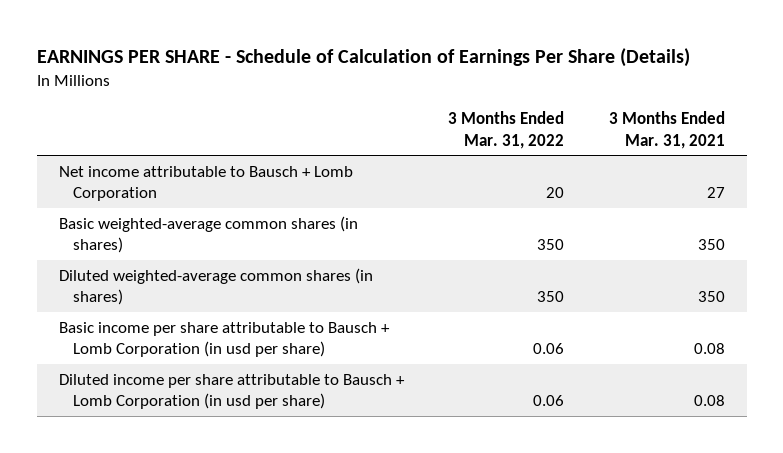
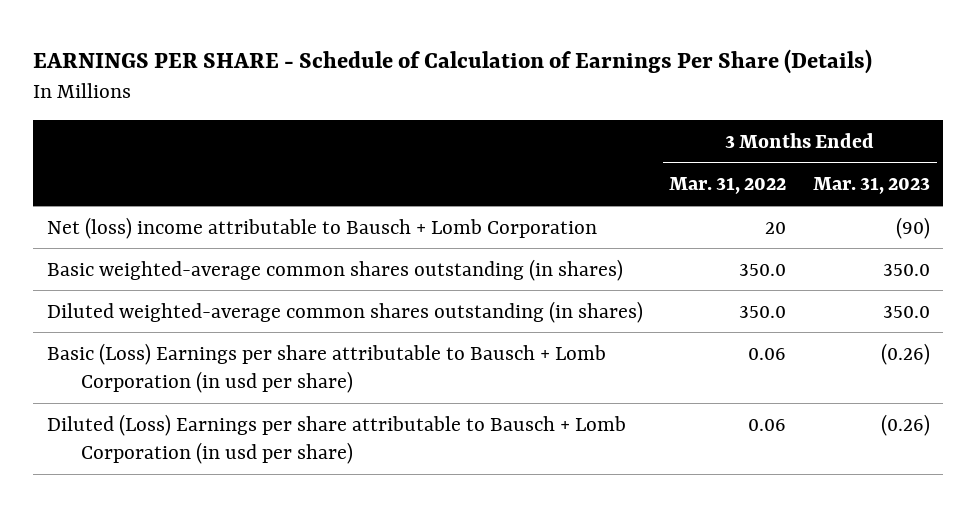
- | 3 Months Ended Mar. 31, 2022 | 3 Months Ended Mar. 31, 2021
+ | 3 Months Ended Mar. 31, 2022 | 3 Months Ended Mar. 31, 2023
- Net income attributable to Bausch + Lomb Corporation | 20 | 27
- Basic weighted-average common shares (in shares) | 350 | 350
- Diluted weighted-average common shares (in shares) | 350 | 350
- Basic income per share attributable to Bausch + Lomb Corporation (in usd per share) | 0.06 | 0.08
- Diluted income per share attributable to Bausch + Lomb Corporation (in usd per share) | 0.06 | 0.08
+ Net (loss) income attributable to Bausch + Lomb Corporation | 20 | (90)
+ Basic weighted-average common shares outstanding (in shares) | 350.0 | 350.0
+ Diluted weighted-average common shares outstanding (in shares) | 350.0 | 350.0
+ Basic (Loss) Earnings per share attributable to Bausch + Lomb Corporation (in usd per share) | 0.06 | (0.26)
+ Diluted (Loss) Earnings per share attributable to Bausch + Lomb Corporation (in usd per share) | 0.06 | (0.26)

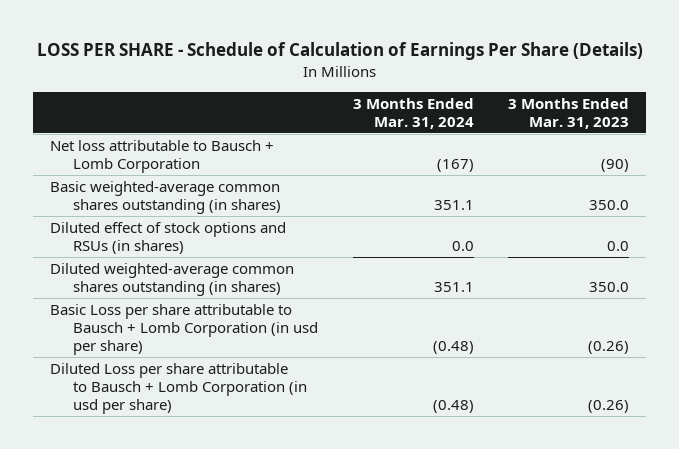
- EARNINGS PER SHARE - Schedule of Calculation of Earnings Per Share (Details)
+ LOSS PER SHARE - Schedule of Calculation of Earnings Per Share (Details)
- | 3 Months Ended Mar. 31, 2022 | 3 Months Ended Mar. 31, 2023
+ | 3 Months Ended Mar. 31, 2024 | 3 Months Ended Mar. 31, 2023
- Net (loss) income attributable to Bausch + Lomb Corporation | 20 | (90)
+ Net loss attributable to Bausch + Lomb Corporation | (167) | (90)
+ Diluted effect of stock options and RSUs (in shares) | 0.0 | 0.0
- Basic (Loss) Earnings per share attributable to Bausch + Lomb Corporation (in usd per share) | 0.06 | (0.26)
- Diluted (Loss) Earnings per share attributable to Bausch + Lomb Corporation (in usd per share) | 0.06 | (0.26)
+ Basic Loss per share attributable to Bausch + Lomb Corporation (in usd per share) | (0.48) | (0.26)
+ Diluted Loss per share attributable to Bausch + Lomb Corporation (in usd per share) | (0.48) | (0.26)

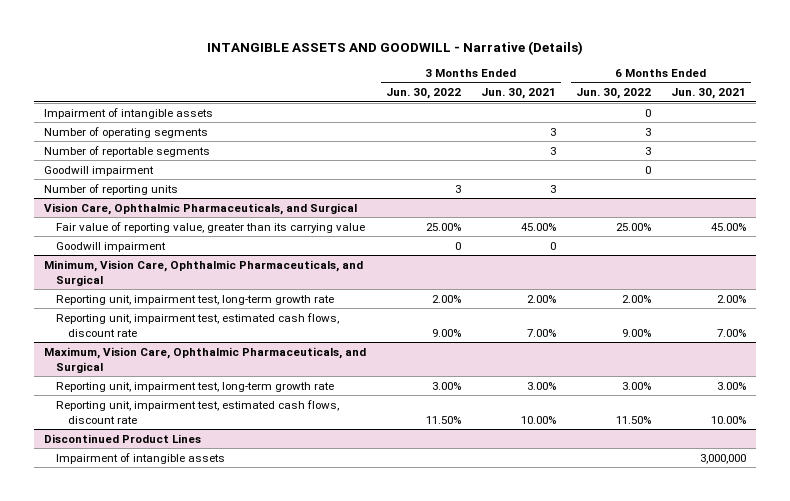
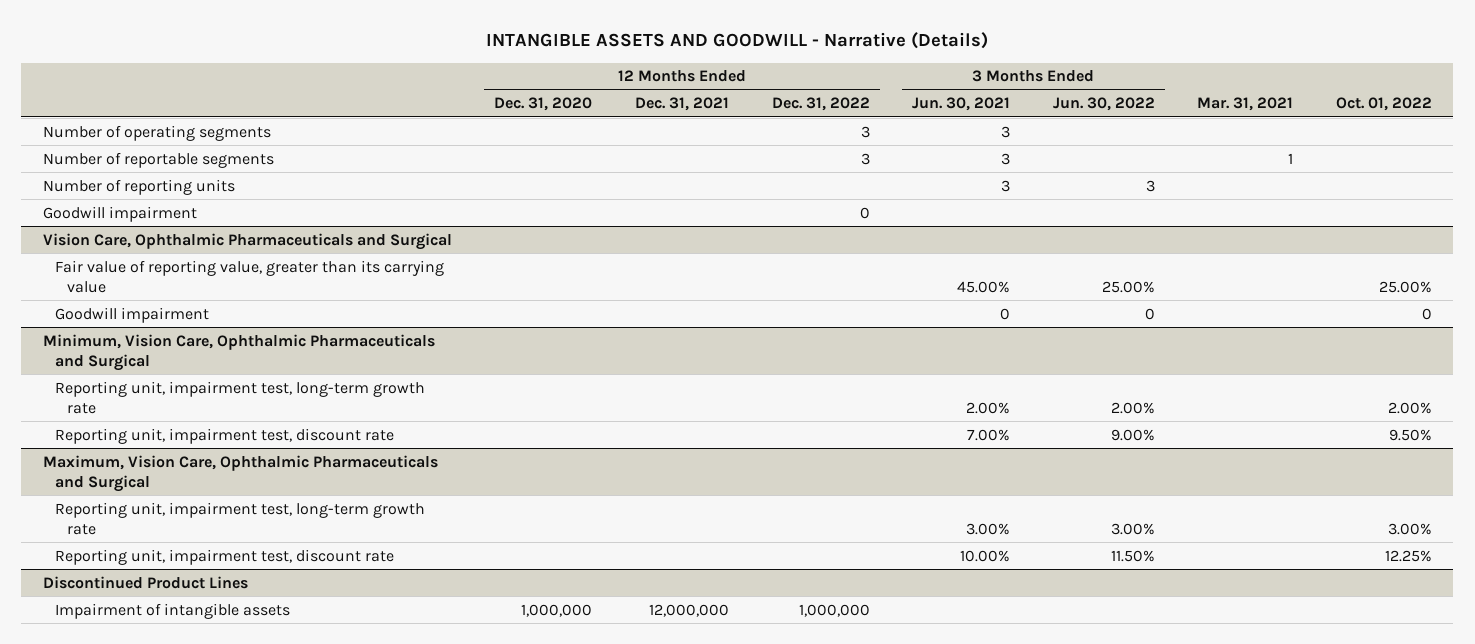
- | 3 Months Ended Jun. 30, 2022 | 3 Months Ended Jun. 30, 2021 | 6 Months Ended Jun. 30, 2022 | 6 Months Ended Jun. 30, 2021
+ | 12 Months Ended Dec. 31, 2020 | 12 Months Ended Dec. 31, 2021 | 12 Months Ended Dec. 31, 2022 | 3 Months Ended Jun. 30, 2021 | 3 Months Ended Jun. 30, 2022 | Mar. 31, 2021 | Oct. 01, 2022
- Impairment of intangible assets | | | 0 |
- Vision Care, Ophthalmic Pharmaceuticals, and Surgical
moved down: Goodwill impairment | | | 0 | | | |
+ Vision Care, Ophthalmic Pharmaceuticals and Surgical
- Minimum, Vision Care, Ophthalmic Pharmaceuticals, and Surgical
+ Minimum, Vision Care, Ophthalmic Pharmaceuticals and Surgical
- Reporting unit, impairment test, estimated cash flows, discount rate | 9.00% | 7.00% | 9.00% | 7.00%
- Maximum, Vision Care, Ophthalmic Pharmaceuticals, and Surgical
+ Reporting unit, impairment test, discount rate | | | | 7.00% | 9.00% | | 9.50%
+ Maximum, Vision Care, Ophthalmic Pharmaceuticals and Surgical
- Reporting unit, impairment test, estimated cash flows, discount rate | 11.50% | 10.00% | 11.50% | 10.00%
+ Reporting unit, impairment test, discount rate | | | | 10.00% | 11.50% | | 12.25%

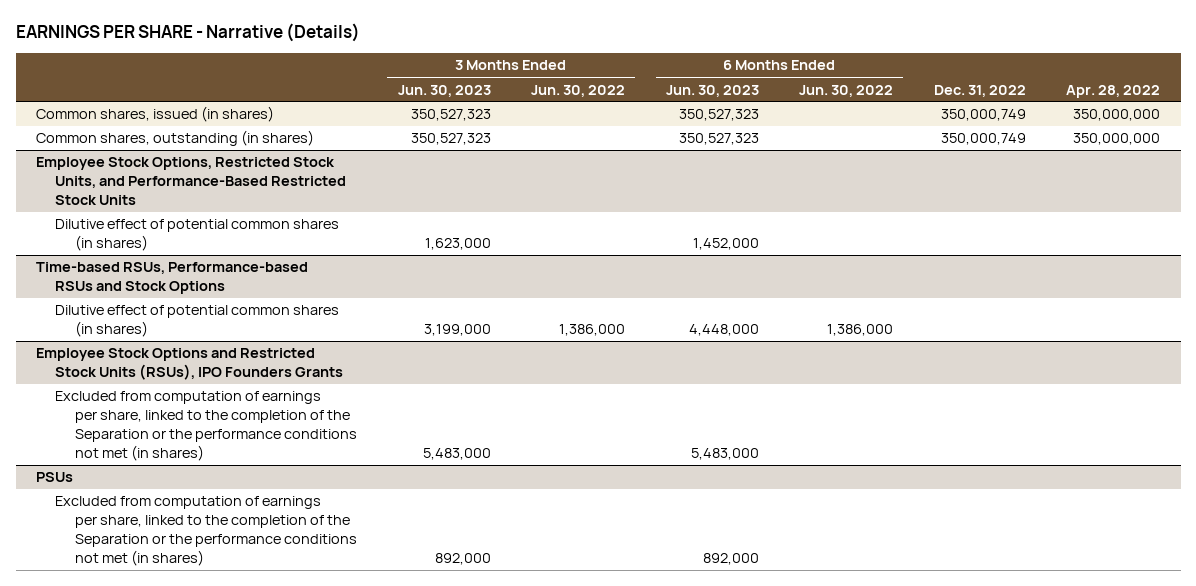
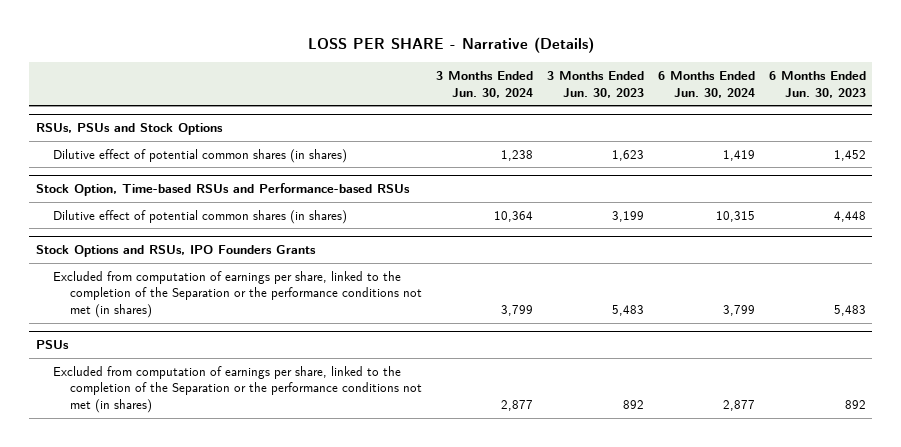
- EARNINGS PER SHARE - Narrative (Details)
+ LOSS PER SHARE - Narrative (Details)
- | 3 Months Ended Jun. 30, 2023 | 3 Months Ended Jun. 30, 2022 | 6 Months Ended Jun. 30, 2023 | 6 Months Ended Jun. 30, 2022 | Dec. 31, 2022 | Apr. 28, 2022
+ | 3 Months Ended Jun. 30, 2024 | 3 Months Ended Jun. 30, 2023 | 6 Months Ended Jun. 30, 2024 | 6 Months Ended Jun. 30, 2023
- Common shares, issued (in shares) | 350,527,323 | | 350,527,323 | | 350,000,749 | 350,000,000
- Common shares, outstanding (in shares) | 350,527,323 | | 350,527,323 | | 350,000,749 | 350,000,000
- Employee Stock Options, Restricted Stock Units, and Performance-Based Restricted Stock Units
- Dilutive effect of potential common shares (in shares) | 1,623,000 | | 1,452,000 | | |
- Time-based RSUs, Performance-based RSUs and Stock Options
- Dilutive effect of potential common shares (in shares) | 3,199,000 | 1,386,000 | 4,448,000 | 1,386,000 | |
- Employee Stock Options and Restricted Stock Units (RSUs), IPO Founders Grants
- Excluded from computation of earnings per share, linked to the completion of the Separation or the performance conditions not met (in shares) | 5,483,000 | | 5,483,000 | | |
+ RSUs, PSUs and Stock Options
+ Dilutive effect of potential common shares (in shares) | 1,238 | 1,623 | 1,419 | 1,452
+ Stock Option, Time-based RSUs and Performance-based RSUs
+ Dilutive effect of potential common shares (in shares) | 10,364 | 3,199 | 10,315 | 4,448
+ Stock Options and RSUs, IPO Founders Grants
+ Excluded from computation of earnings per share, linked to the completion of the Separation or the performance conditions not met (in shares) | 3,799 | 5,483 | 3,799 | 5,483
@ PSUs
- Excluded from computation of earnings per share, linked to the completion of the Separation or the performance conditions not met (in shares) | 892,000 | | 892,000 | | |
+ Excluded from computation of earnings per share, linked to the completion of the Separation or the performance conditions not met (in shares) | 2,877 | 892 | 2,877 | 892

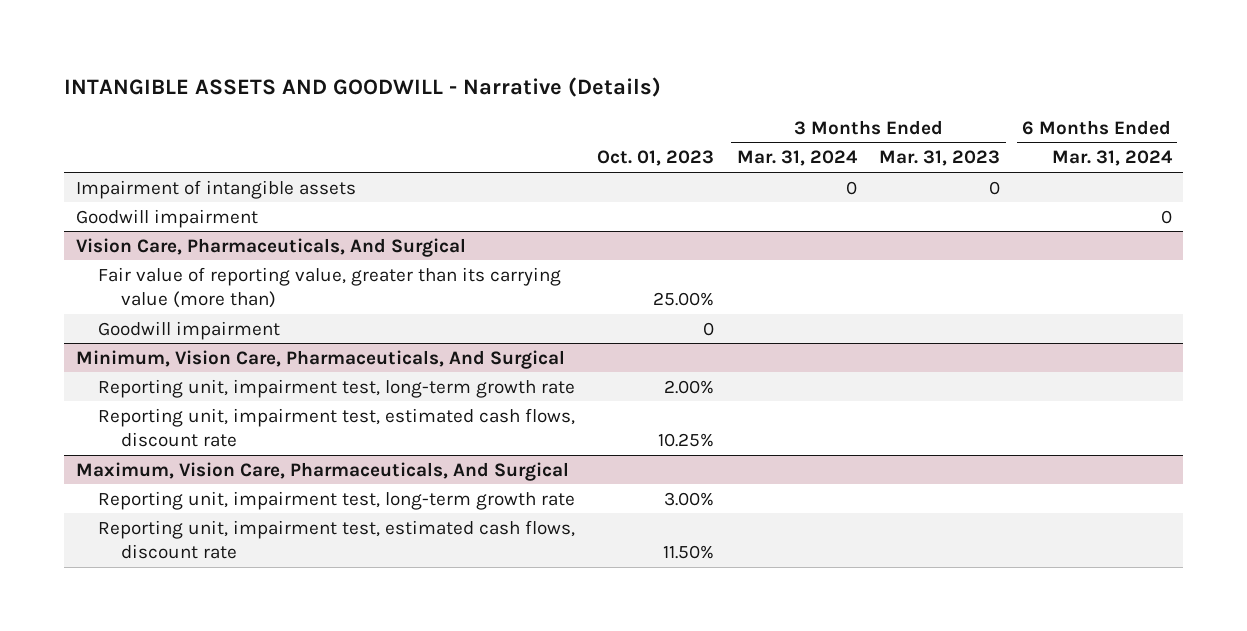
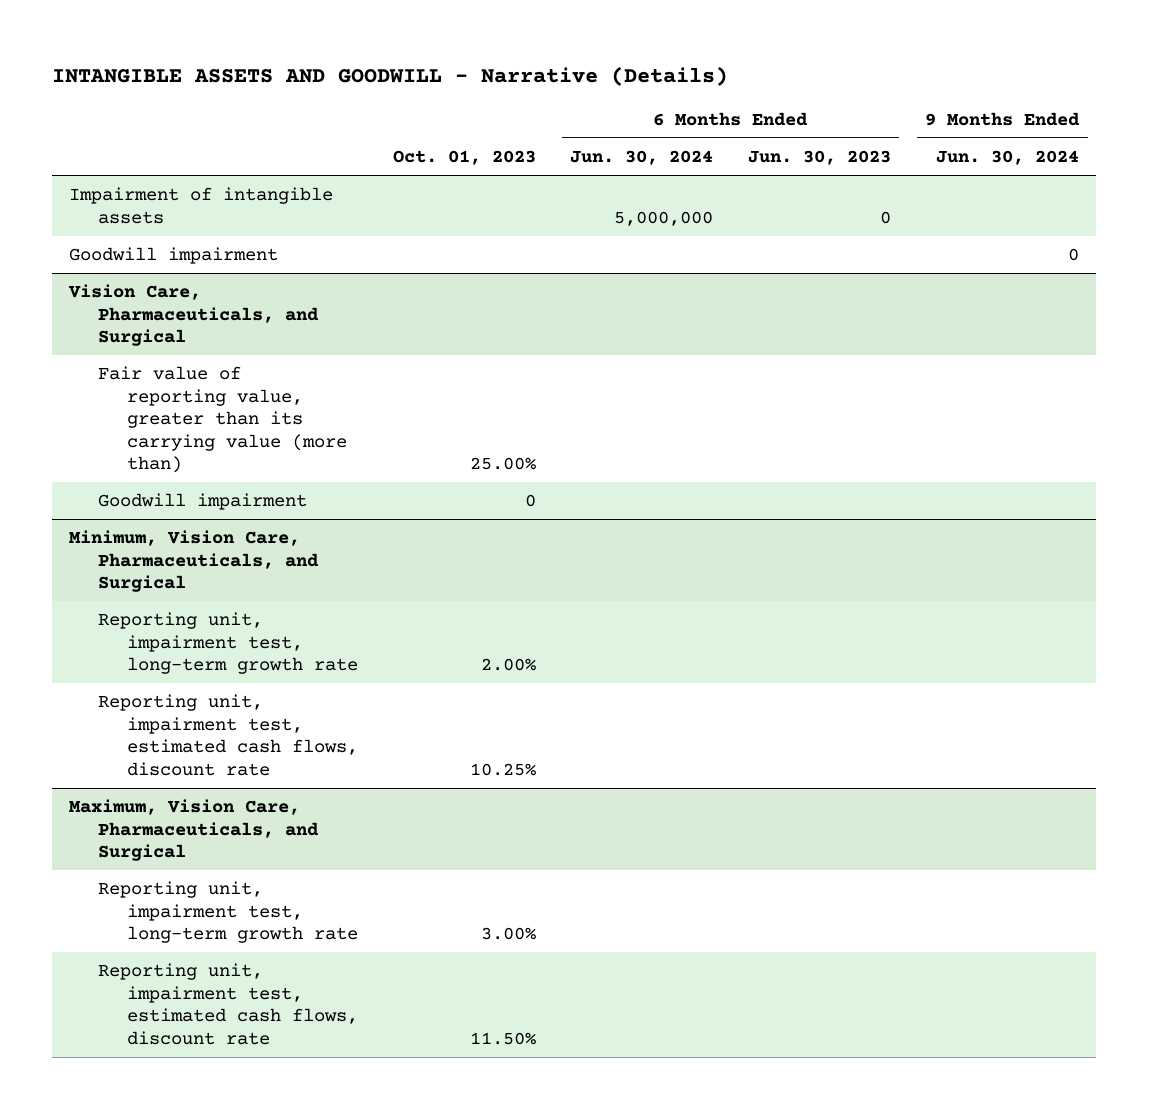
- | Oct. 01, 2023 | 3 Months Ended Mar. 31, 2024 | 3 Months Ended Mar. 31, 2023 | 6 Months Ended Mar. 31, 2024
+ | Oct. 01, 2023 | 6 Months Ended Jun. 30, 2024 | 6 Months Ended Jun. 30, 2023 | 9 Months Ended Jun. 30, 2024
- Vision Care, Pharmaceuticals, And Surgical
+ Vision Care, Pharmaceuticals, and Surgical
- Minimum, Vision Care, Pharmaceuticals, And Surgical
+ Minimum, Vision Care, Pharmaceuticals, and Surgical
- Maximum, Vision Care, Pharmaceuticals, And Surgical
+ Maximum, Vision Care, Pharmaceuticals, and Surgical

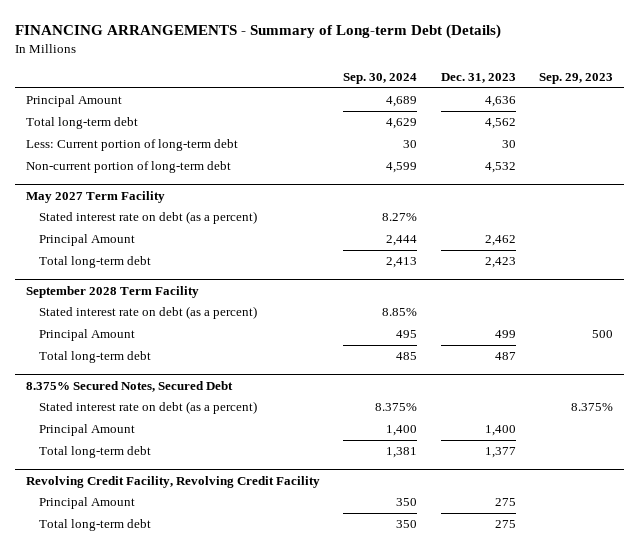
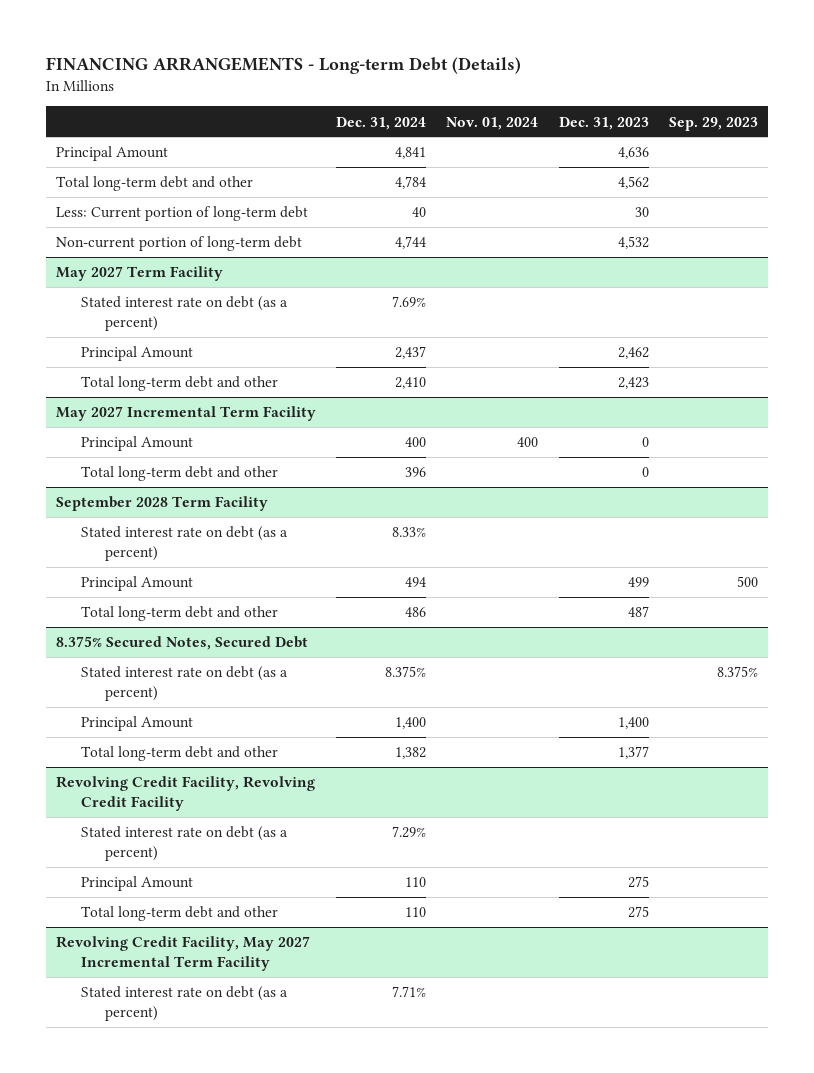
- FINANCING ARRANGEMENTS - Summary of Long-term Debt (Details)
+ FINANCING ARRANGEMENTS - Long-term Debt (Details)
- | Sep. 30, 2024 | Dec. 31, 2023 | Sep. 29, 2023
+ | Dec. 31, 2024 | Nov. 01, 2024 | Dec. 31, 2023 | Sep. 29, 2023
- Total long-term debt | 4,629 | 4,562 |
+ Total long-term debt and other | 4,784 | | 4,562 |
@ May 2027 Term Facility
- Total long-term debt | 2,413 | 2,423 |
+ Total long-term debt and other | 2,410 | | 2,423 |
+ May 2027 Incremental Term Facility
+ Principal Amount | 400 | 400 | 0 |
+ Total long-term debt and other | 396 | | 0 |
@ September 2028 Term Facility
- Total long-term debt | 485 | 487 |
+ Total long-term debt and other | 486 | | 487 |
@ 8.375% Secured Notes, Secured Debt
- Total long-term debt | 1,381 | 1,377 |
+ Total long-term debt and other | 1,382 | | 1,377 |
@ Revolving Credit Facility, Revolving Credit Facility
+ Stated interest rate on debt (as a percent) | 7.29% | | |
- Total long-term debt | 350 | 275 |
+ Total long-term debt and other | 110 | | 275 |
+ Revolving Credit Facility, May 2027 Incremental Term Facility
+ Stated interest rate on debt (as a percent) | 7.71% | | |

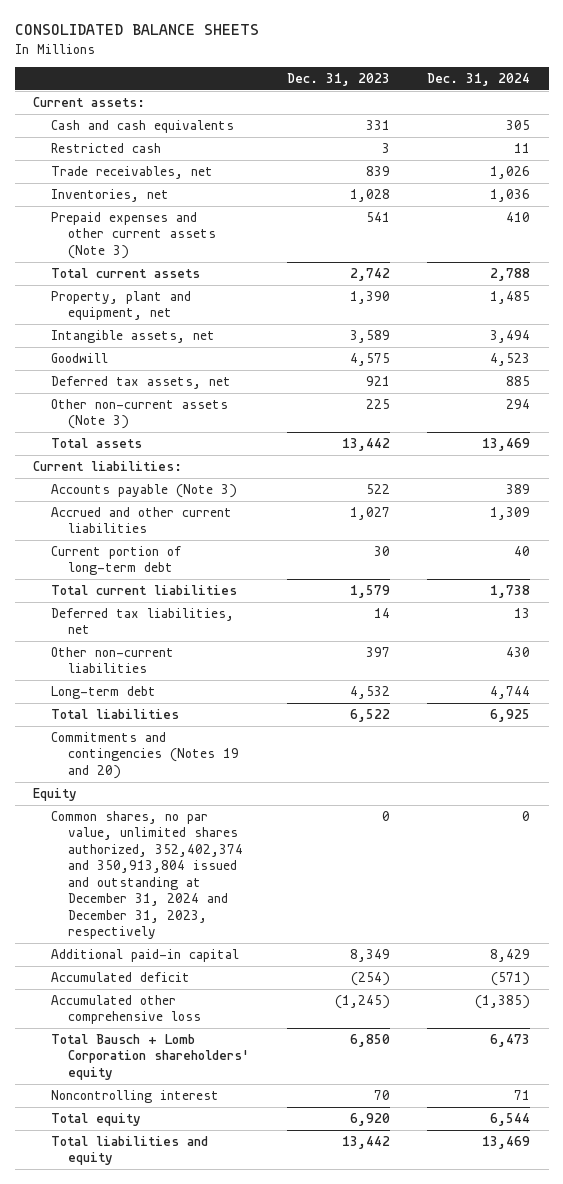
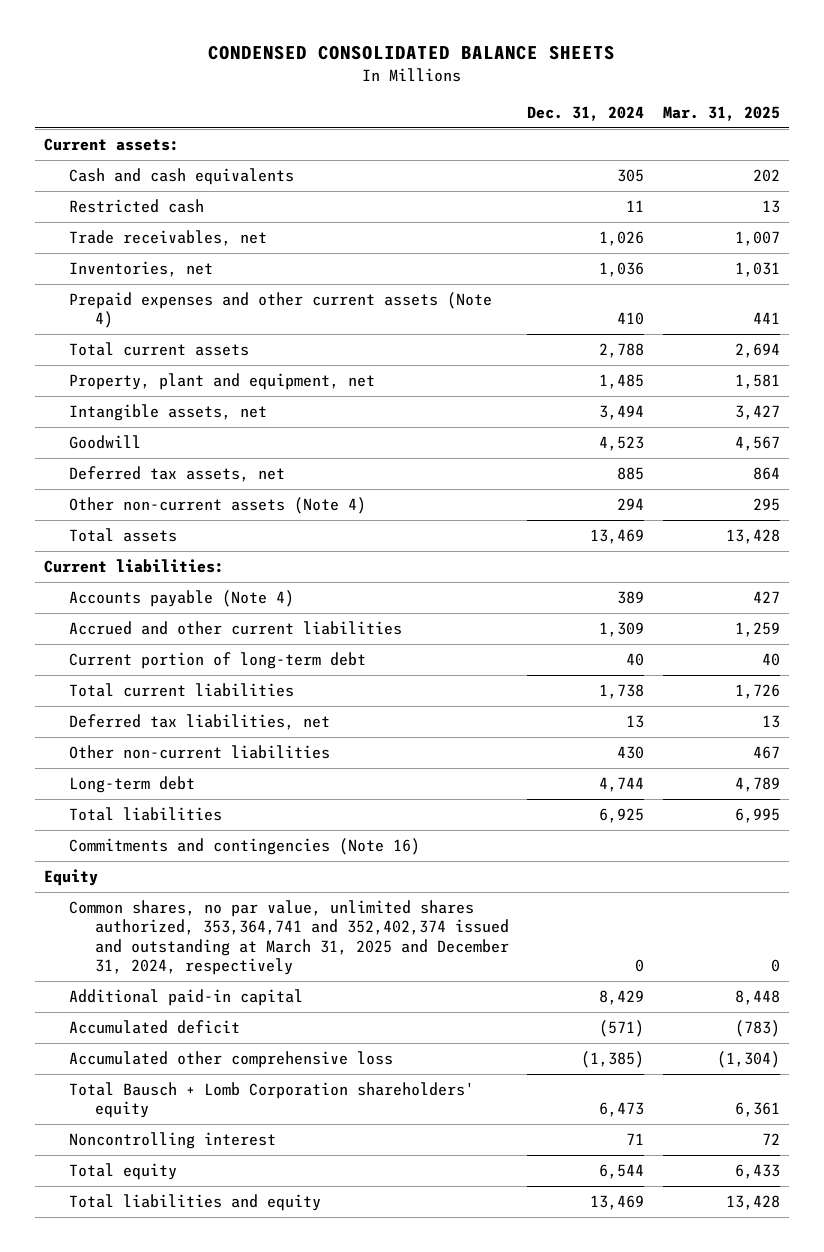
- CONSOLIDATED BALANCE SHEETS
+ CONDENSED CONSOLIDATED BALANCE SHEETS
- | Dec. 31, 2023 | Dec. 31, 2024
+ | Dec. 31, 2024 | Mar. 31, 2025
- Prepaid expenses and other current assets (Note 3) | 541 | 410
+ Prepaid expenses and other current assets (Note 4) | 410 | 441
- Other non-current assets (Note 3) | 225 | 294
+ Other non-current assets (Note 4) | 294 | 295
- Accounts payable (Note 3) | 522 | 389
+ Accounts payable (Note 4) | 389 | 427
- Commitments and contingencies (Notes 19 and 20)
+ Commitments and contingencies (Note 16)
- Common shares, no par value, unlimited shares authorized, 352,402,374 and 350,913,804 issued and outstanding at December 31, 2024 and December 31, 2023, respectively | 0 | 0
+ Common shares, no par value, unlimited shares authorized, 353,364,741 and 352,402,374 issued and outstanding at March 31, 2025 and December 31, 2024, respectively | 0 | 0

